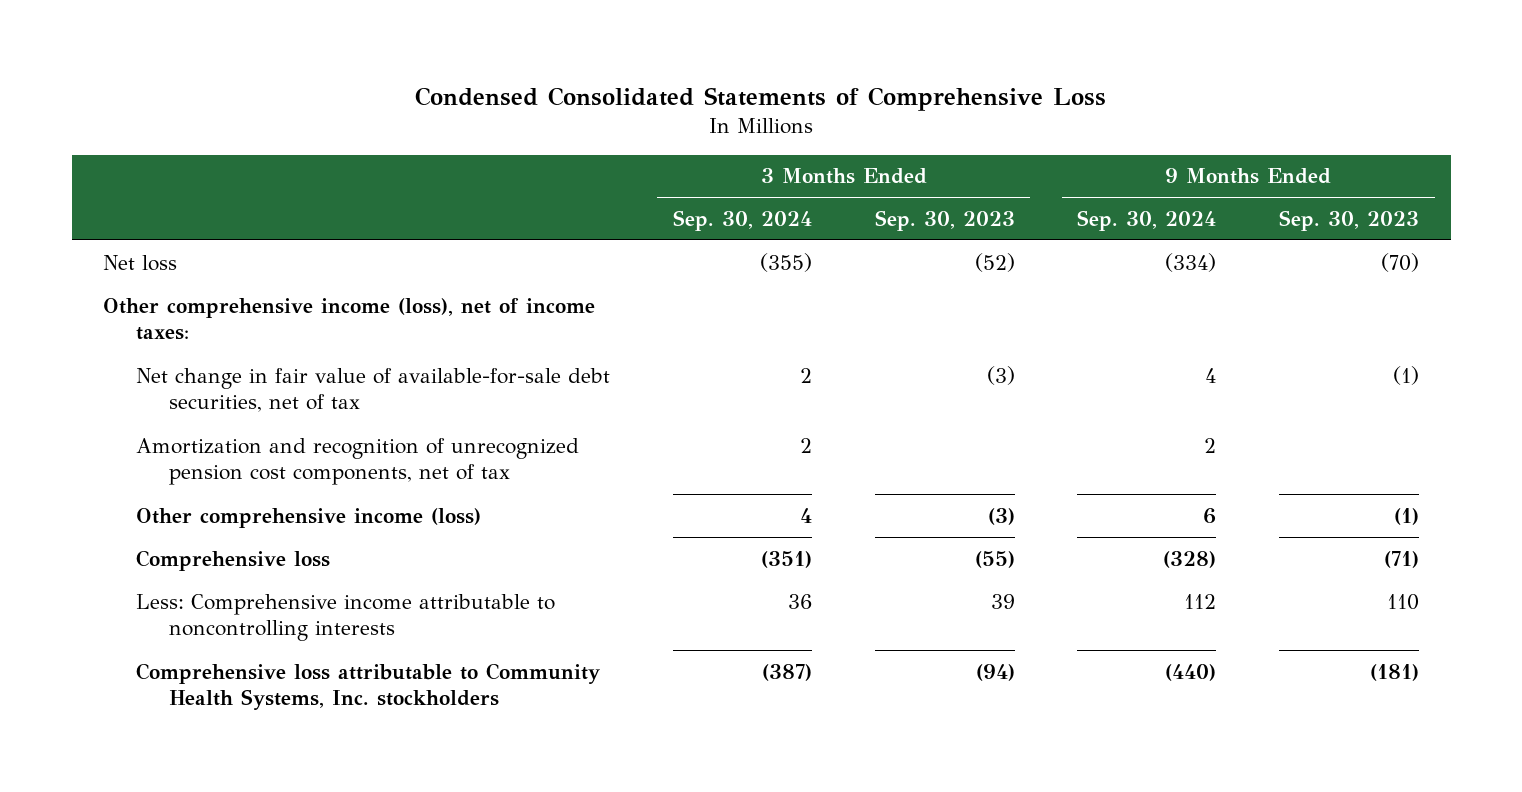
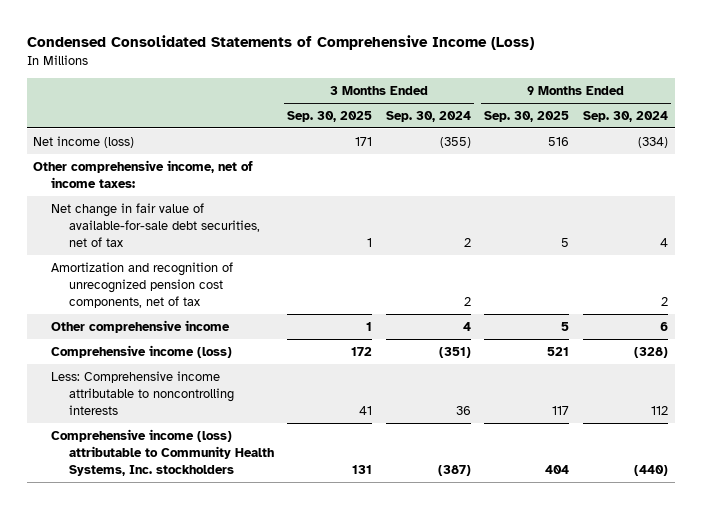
- Condensed Consolidated Statements of Comprehensive Loss
+ Condensed Consolidated Statements of Comprehensive Income (Loss)
- | 3 Months Ended Sep. 30, 2024 | 3 Months Ended Sep. 30, 2023 | 9 Months Ended Sep. 30, 2024 | 9 Months Ended Sep. 30, 2023
+ | 3 Months Ended Sep. 30, 2025 | 3 Months Ended Sep. 30, 2024 | 9 Months Ended Sep. 30, 2025 | 9 Months Ended Sep. 30, 2024
- Net loss | (355) | (52) | (334) | (70)
- Other comprehensive income (loss), net of income taxes:
+ Net income (loss) | 171 | (355) | 516 | (334)
+ Other comprehensive income, net of income taxes:
- Other comprehensive income (loss) | 4 | (3) | 6 | (1)
- Comprehensive loss | (351) | (55) | (328) | (71)
+ Other comprehensive income | 1 | 4 | 5 | 6
+ Comprehensive income (loss) | 172 | (351) | 521 | (328)
- Comprehensive loss attributable to Community Health Systems, Inc. stockholders | (387) | (94) | (440) | (181)
+ Comprehensive income (loss) attributable to Community Health Systems, Inc. stockholders | 131 | (387) | 404 | (440)

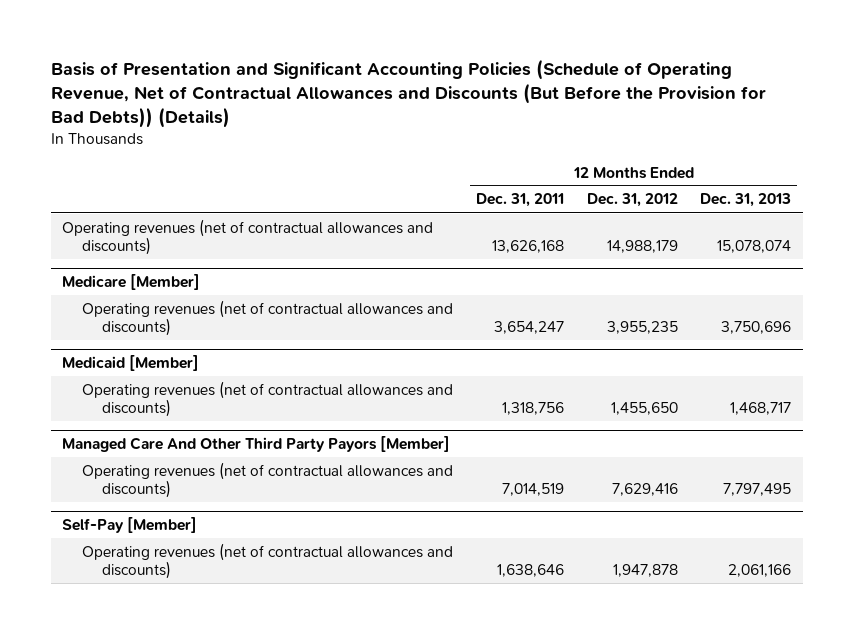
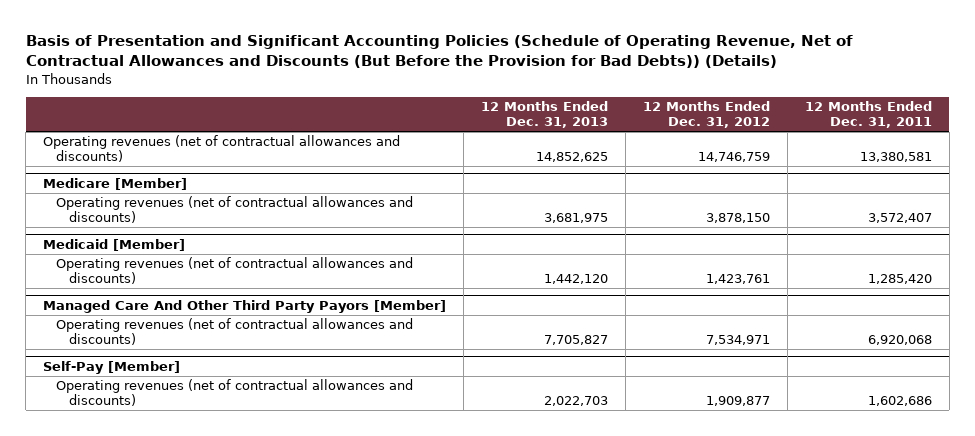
- | 12 Months Ended Dec. 31, 2011 | 12 Months Ended Dec. 31, 2012 | 12 Months Ended Dec. 31, 2013
+ | 12 Months Ended Dec. 31, 2013 | 12 Months Ended Dec. 31, 2012 | 12 Months Ended Dec. 31, 2011
- Operating revenues (net of contractual allowances and discounts) | 13,626,168 | 14,988,179 | 15,078,074
+ Operating revenues (net of contractual allowances and discounts) | 14,852,625 | 14,746,759 | 13,380,581
@ Medicare [Member]
- Operating revenues (net of contractual allowances and discounts) | 3,654,247 | 3,955,235 | 3,750,696
+ Operating revenues (net of contractual allowances and discounts) | 3,681,975 | 3,878,150 | 3,572,407
@ Medicaid [Member]
- Operating revenues (net of contractual allowances and discounts) | 1,318,756 | 1,455,650 | 1,468,717
+ Operating revenues (net of contractual allowances and discounts) | 1,442,120 | 1,423,761 | 1,285,420
@ Managed Care And Other Third Party Payors [Member]
- Operating revenues (net of contractual allowances and discounts) | 7,014,519 | 7,629,416 | 7,797,495
+ Operating revenues (net of contractual allowances and discounts) | 7,705,827 | 7,534,971 | 6,920,068
@ Self-Pay [Member]
- Operating revenues (net of contractual allowances and discounts) | 1,638,646 | 1,947,878 | 2,061,166
+ Operating revenues (net of contractual allowances and discounts) | 2,022,703 | 1,909,877 | 1,602,686

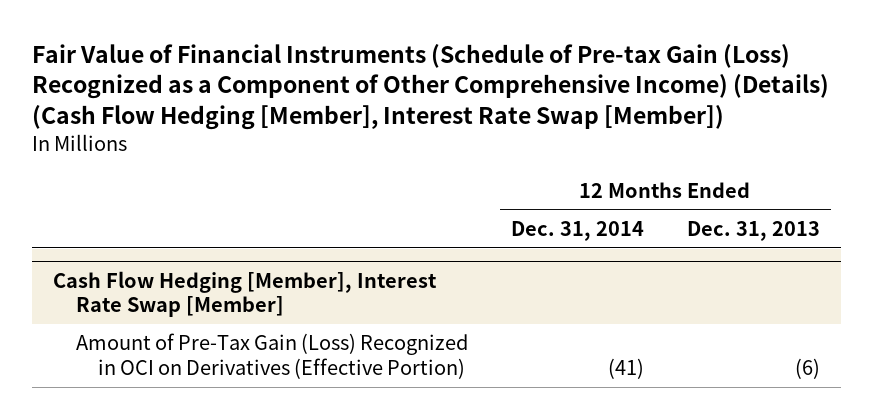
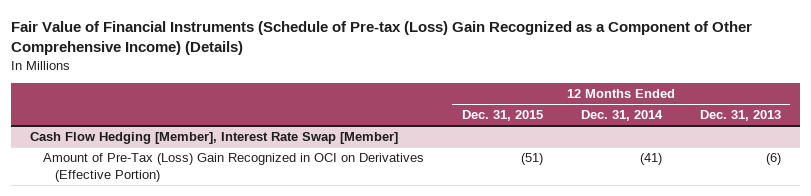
- Fair Value of Financial Instruments (Schedule of Pre-tax Gain (Loss) Recognized as a Component of Other Comprehensive Income) (Details) (Cash Flow Hedging [Member], Interest Rate Swap [Member])
+ Fair Value of Financial Instruments (Schedule of Pre-tax (Loss) Gain Recognized as a Component of Other Comprehensive Income) (Details)
- | 12 Months Ended Dec. 31, 2014 | 12 Months Ended Dec. 31, 2013
+ | 12 Months Ended Dec. 31, 2015 | 12 Months Ended Dec. 31, 2014 | 12 Months Ended Dec. 31, 2013
@ Cash Flow Hedging [Member], Interest Rate Swap [Member]
- Amount of Pre-Tax Gain (Loss) Recognized in OCI on Derivatives (Effective Portion) | (41) | (6)
+ Amount of Pre-Tax (Loss) Gain Recognized in OCI on Derivatives (Effective Portion) | (51) | (41) | (6)

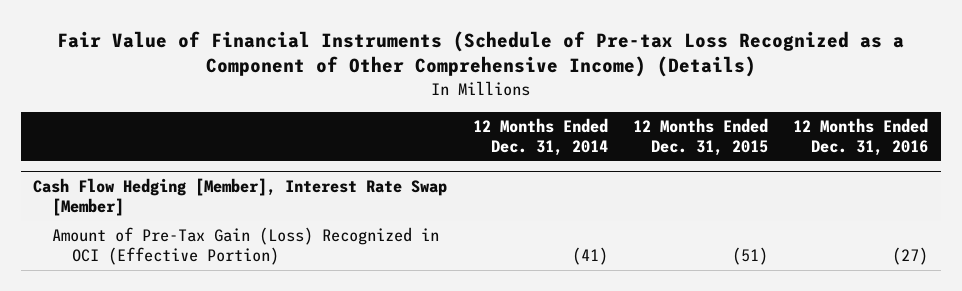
- Fair Value of Financial Instruments (Schedule of Pre-tax (Loss) Gain Recognized as a Component of Other Comprehensive Income) (Details)
+ Fair Value of Financial Instruments (Schedule of Pre-tax Loss Recognized as a Component of Other Comprehensive Income) (Details)
- | 12 Months Ended Dec. 31, 2015 | 12 Months Ended Dec. 31, 2014 | 12 Months Ended Dec. 31, 2013
+ | 12 Months Ended Dec. 31, 2014 | 12 Months Ended Dec. 31, 2015 | 12 Months Ended Dec. 31, 2016
@ Cash Flow Hedging [Member], Interest Rate Swap [Member]
- Amount of Pre-Tax (Loss) Gain Recognized in OCI on Derivatives (Effective Portion) | (51) | (41) | (6)
+ Amount of Pre-Tax Gain (Loss) Recognized in OCI (Effective Portion) | (41) | (51) | (27)

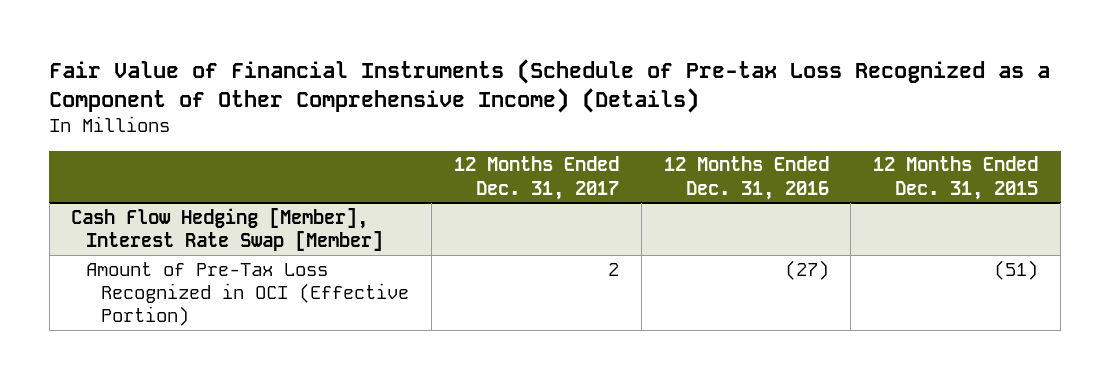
- | 12 Months Ended Dec. 31, 2014 | 12 Months Ended Dec. 31, 2015 | 12 Months Ended Dec. 31, 2016
+ | 12 Months Ended Dec. 31, 2017 | 12 Months Ended Dec. 31, 2016 | 12 Months Ended Dec. 31, 2015
@ Cash Flow Hedging [Member], Interest Rate Swap [Member]
- Amount of Pre-Tax Gain (Loss) Recognized in OCI (Effective Portion) | (41) | (51) | (27)
+ Amount of Pre-Tax Loss Recognized in OCI (Effective Portion) | 2 | (27) | (51)

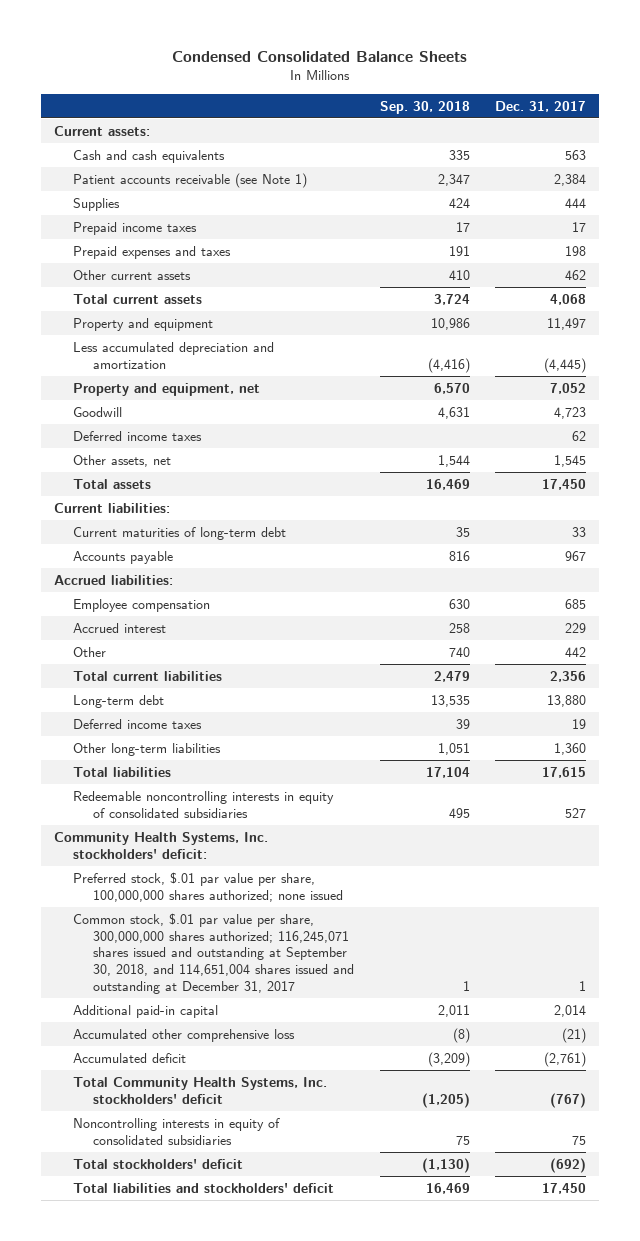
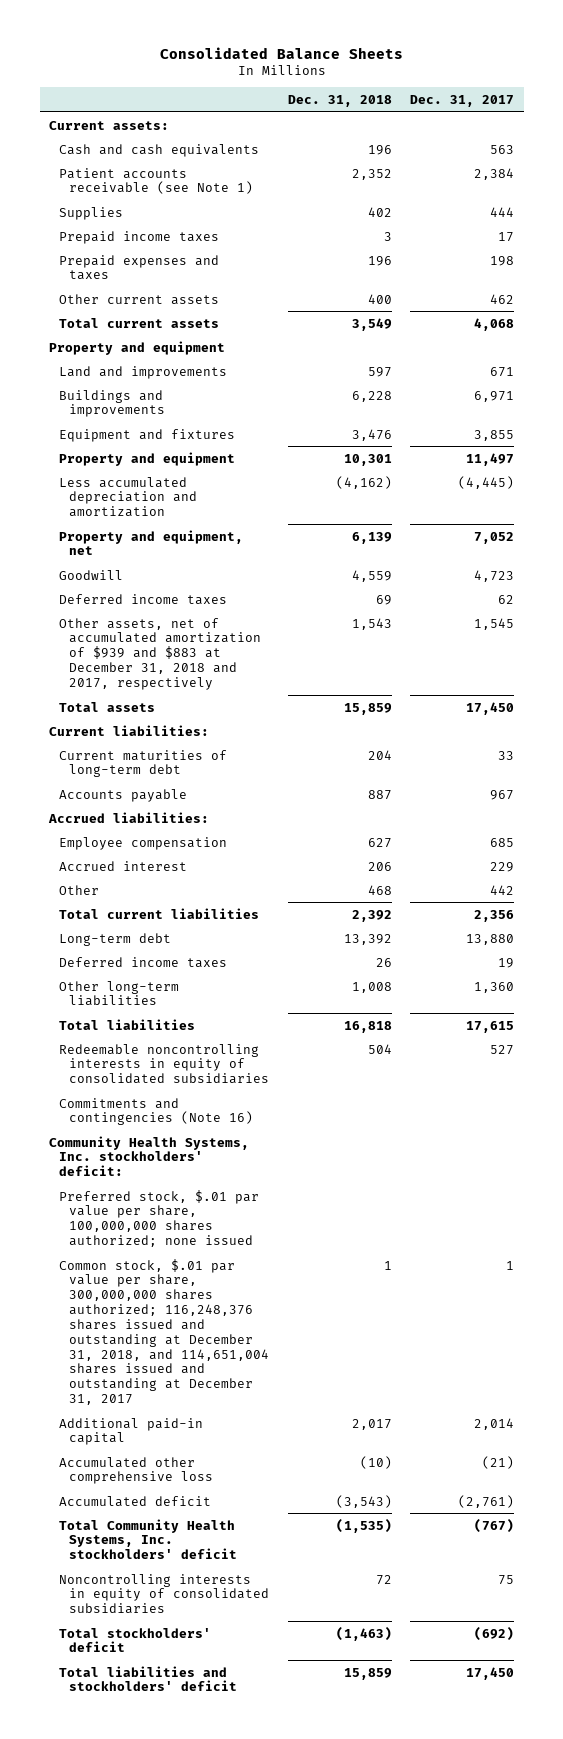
- Condensed Consolidated Balance Sheets
+ Consolidated Balance Sheets
- | Sep. 30, 2018 | Dec. 31, 2017
+ | Dec. 31, 2018 | Dec. 31, 2017
+ Property and equipment
+ Land and improvements | 597 | 671
+ Buildings and improvements | 6,228 | 6,971
+ Equipment and fixtures | 3,476 | 3,855
- Other assets, net | 1,544 | 1,545
+ Other assets, net of accumulated amortization of $939 and $883 at December 31, 2018 and 2017, respectively | 1,543 | 1,545
+ Commitments and contingencies (Note 16)
- Common stock, $.01 par value per share, 300,000,000 shares authorized; 116,245,071 shares issued and outstanding at September 30, 2018, and 114,651,004 shares issued and outstanding at December 31, 2017 | 1 | 1
+ Common stock, $.01 par value per share, 300,000,000 shares authorized; 116,248,376 shares issued and outstanding at December 31, 2018, and 114,651,004 shares issued and outstanding at December 31, 2017 | 1 | 1

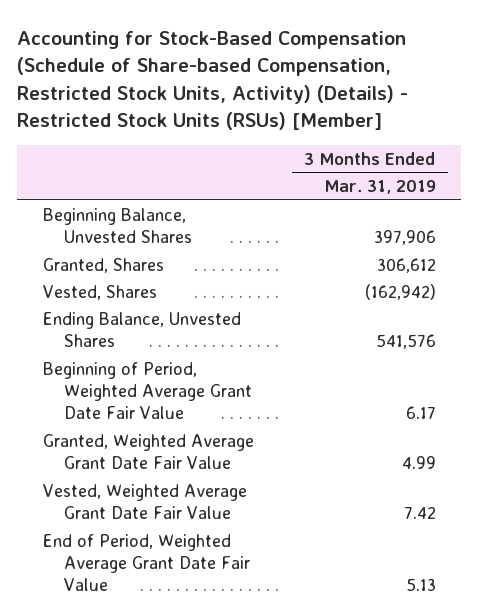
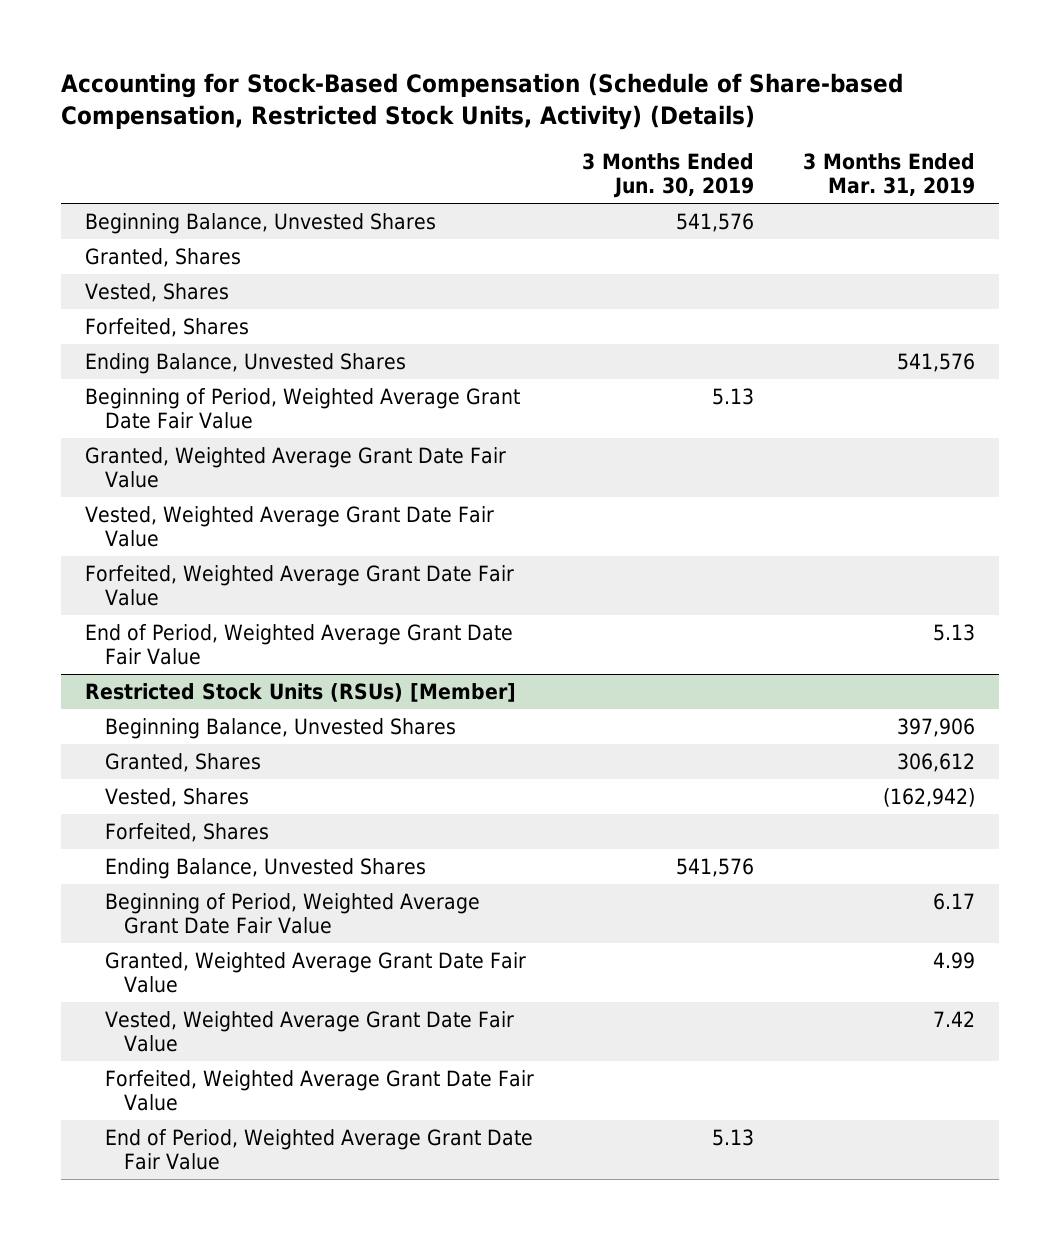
- Accounting for Stock-Based Compensation (Schedule of Share-based Compensation, Restricted Stock Units, Activity) (Details) - Restricted Stock Units (RSUs) [Member]
+ Accounting for Stock-Based Compensation (Schedule of Share-based Compensation, Restricted Stock Units, Activity) (Details)
- | 3 Months Ended Mar. 31, 2019
+ | 3 Months Ended Jun. 30, 2019 | 3 Months Ended Mar. 31, 2019
+ Beginning Balance, Unvested Shares | 541,576 |
+ Granted, Shares
+ Vested, Shares
+ Forfeited, Shares
moved up: Ending Balance, Unvested Shares | | 541,576
+ Beginning of Period, Weighted Average Grant Date Fair Value | 5.13 |
+ Granted, Weighted Average Grant Date Fair Value
+ Vested, Weighted Average Grant Date Fair Value
+ Forfeited, Weighted Average Grant Date Fair Value
moved up: End of Period, Weighted Average Grant Date Fair Value | | 5.13
+ Restricted Stock Units (RSUs) [Member]
+ Forfeited, Shares
+ Ending Balance, Unvested Shares | 541,576 |
+ Forfeited, Weighted Average Grant Date Fair Value
+ End of Period, Weighted Average Grant Date Fair Value | 5.13 |

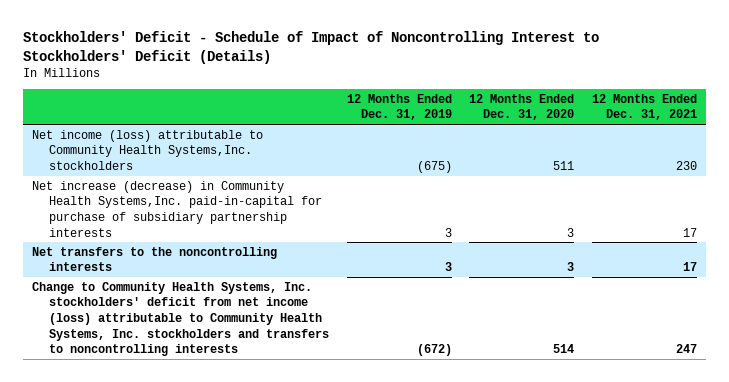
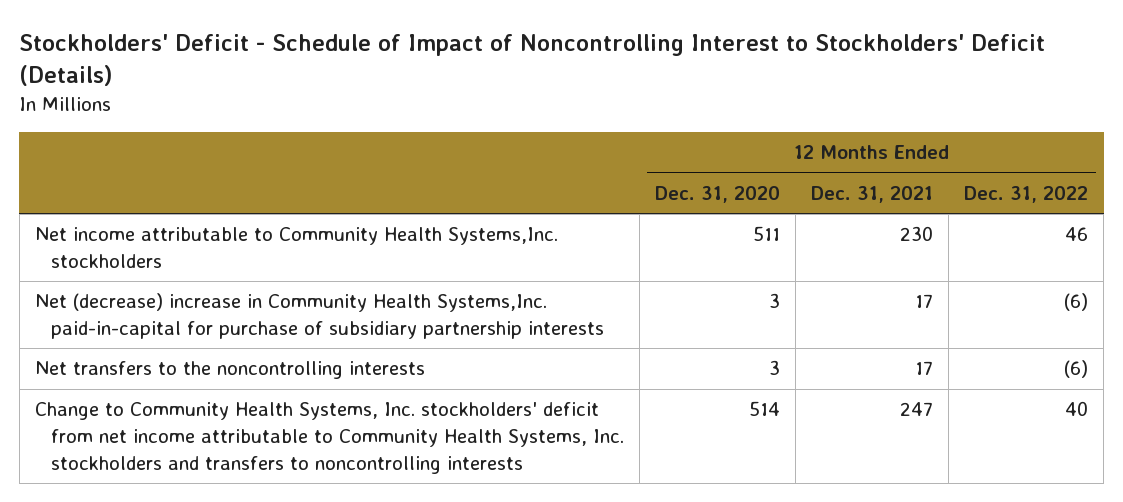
- | 12 Months Ended Dec. 31, 2019 | 12 Months Ended Dec. 31, 2020 | 12 Months Ended Dec. 31, 2021
+ | 12 Months Ended Dec. 31, 2020 | 12 Months Ended Dec. 31, 2021 | 12 Months Ended Dec. 31, 2022
- Net income (loss) attributable to Community Health Systems,Inc. stockholders | (675) | 511 | 230
- Net increase (decrease) in Community Health Systems,Inc. paid-in-capital for purchase of subsidiary partnership interests | 3 | 3 | 17
+ Net income attributable to Community Health Systems,Inc. stockholders | 511 | 230 | 46
+ Net (decrease) increase in Community Health Systems,Inc. paid-in-capital for purchase of subsidiary partnership interests | 3 | 17 | (6)
- Change to Community Health Systems, Inc. stockholders' deficit from net income (loss) attributable to Community Health Systems, Inc. stockholders and transfers to noncontrolling interests | (672) | 514 | 247
+ Change to Community Health Systems, Inc. stockholders' deficit from net income attributable to Community Health Systems, Inc. stockholders and transfers to noncontrolling interests | 514 | 247 | 40

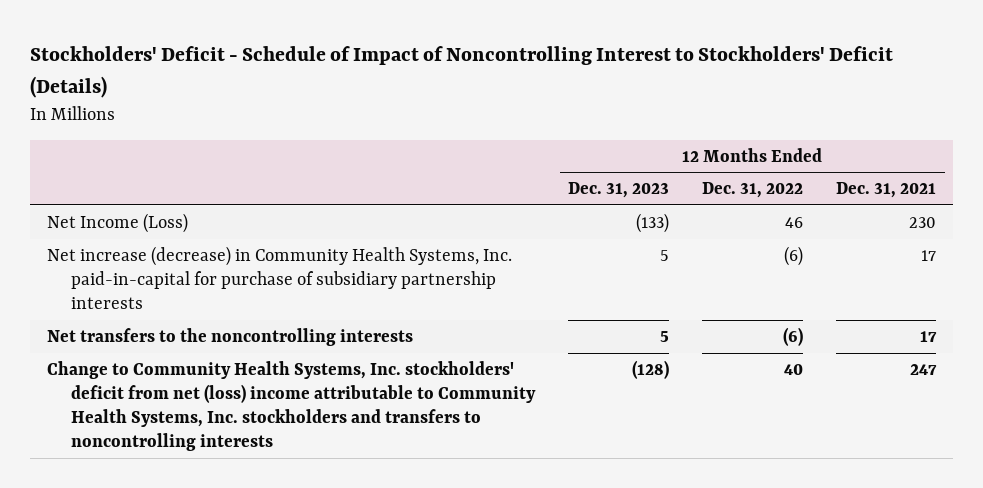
- | 12 Months Ended Dec. 31, 2020 | 12 Months Ended Dec. 31, 2021 | 12 Months Ended Dec. 31, 2022
+ | 12 Months Ended Dec. 31, 2023 | 12 Months Ended Dec. 31, 2022 | 12 Months Ended Dec. 31, 2021
- Net income attributable to Community Health Systems,Inc. stockholders | 511 | 230 | 46
- Net (decrease) increase in Community Health Systems,Inc. paid-in-capital for purchase of subsidiary partnership interests | 3 | 17 | (6)
+ Net Income (Loss) | (133) | 46 | 230
+ Net increase (decrease) in Community Health Systems, Inc. paid-in-capital for purchase of subsidiary partnership interests | 5 | (6) | 17
- Change to Community Health Systems, Inc. stockholders' deficit from net income attributable to Community Health Systems, Inc. stockholders and transfers to noncontrolling interests | 514 | 247 | 40
+ Change to Community Health Systems, Inc. stockholders' deficit from net (loss) income attributable to Community Health Systems, Inc. stockholders and transfers to noncontrolling interests | (128) | 40 | 247

